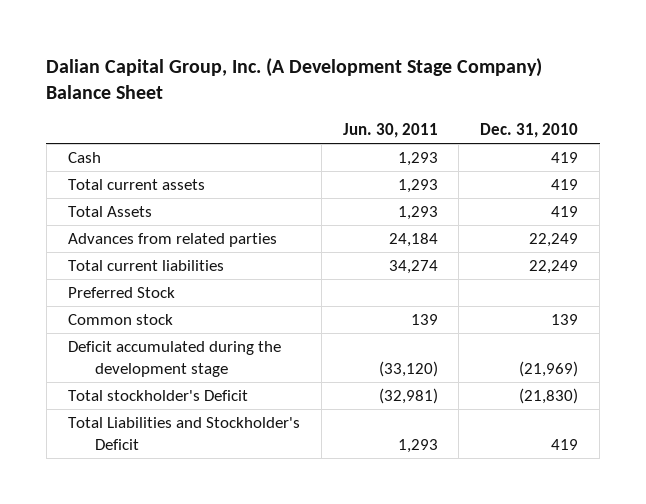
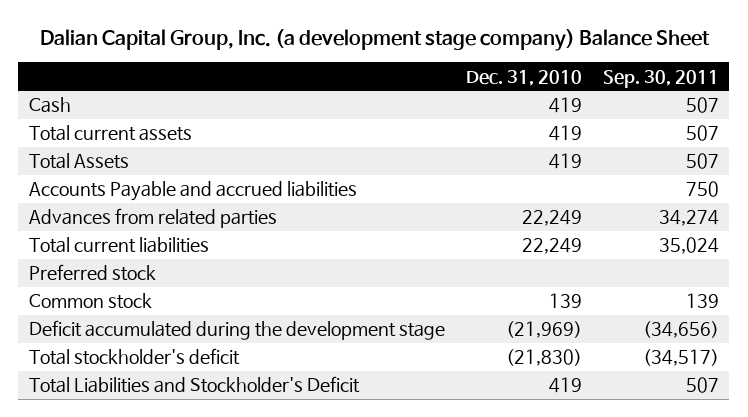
- Dalian Capital Group, Inc. (A Development Stage Company) Balance Sheet
+ Dalian Capital Group, Inc. (a development stage company) Balance Sheet
- | Jun. 30, 2011 | Dec. 31, 2010
+ | Dec. 31, 2010 | Sep. 30, 2011
+ Accounts Payable and accrued liabilities | | 750
- Preferred Stock
+ Preferred stock
- Total stockholder's Deficit | (32,981) | (21,830)
+ Total stockholder's deficit | (21,830) | (34,517)

